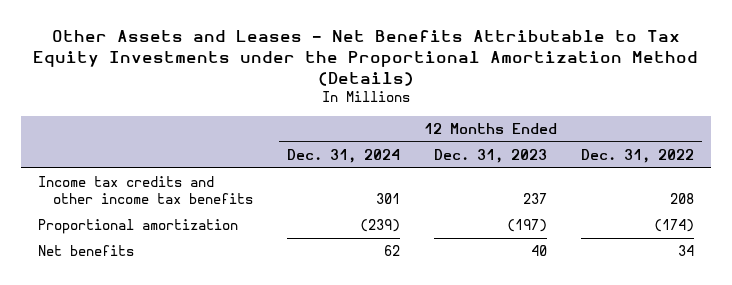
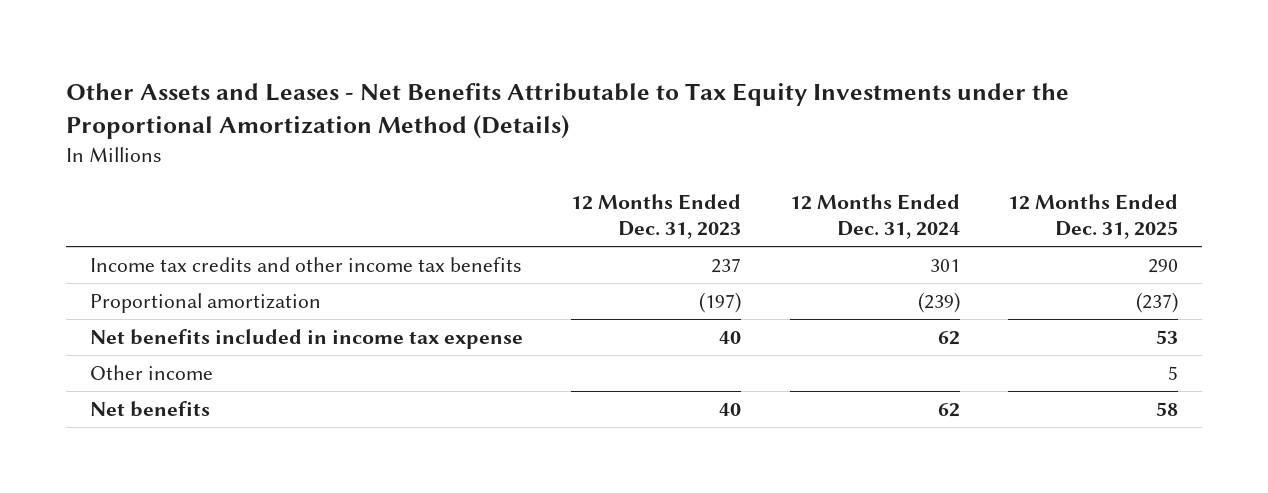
- | 12 Months Ended Dec. 31, 2024 | 12 Months Ended Dec. 31, 2023 | 12 Months Ended Dec. 31, 2022
+ | 12 Months Ended Dec. 31, 2023 | 12 Months Ended Dec. 31, 2024 | 12 Months Ended Dec. 31, 2025
+ Net benefits included in income tax expense | 40 | 62 | 53
+ Other income | | | 5

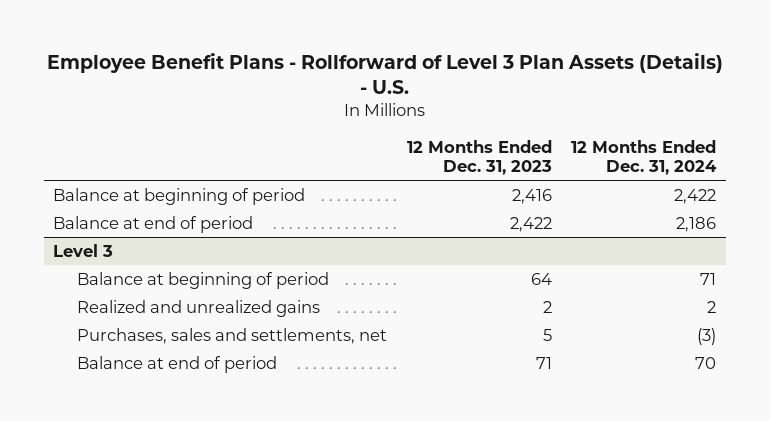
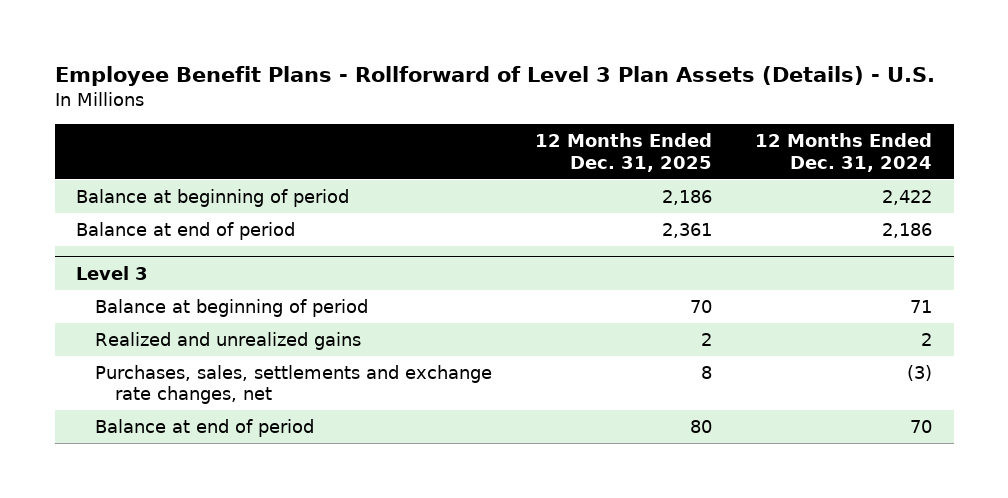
- | 12 Months Ended Dec. 31, 2023 | 12 Months Ended Dec. 31, 2024
+ | 12 Months Ended Dec. 31, 2025 | 12 Months Ended Dec. 31, 2024
@ Level 3
- Purchases, sales and settlements, net | 5 | (3)
+ Purchases, sales, settlements and exchange rate changes, net | 8 | (3)

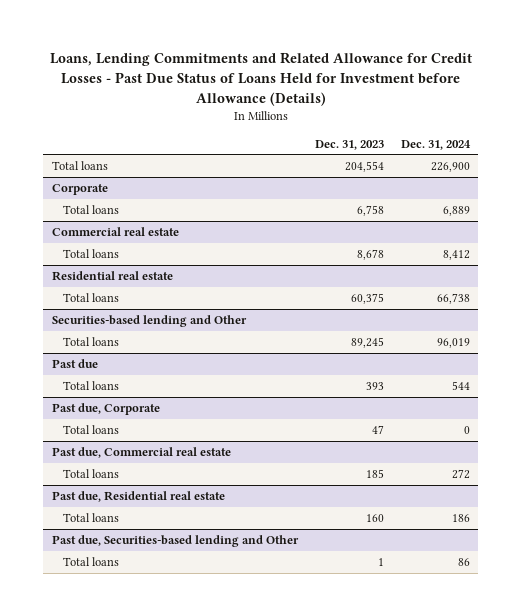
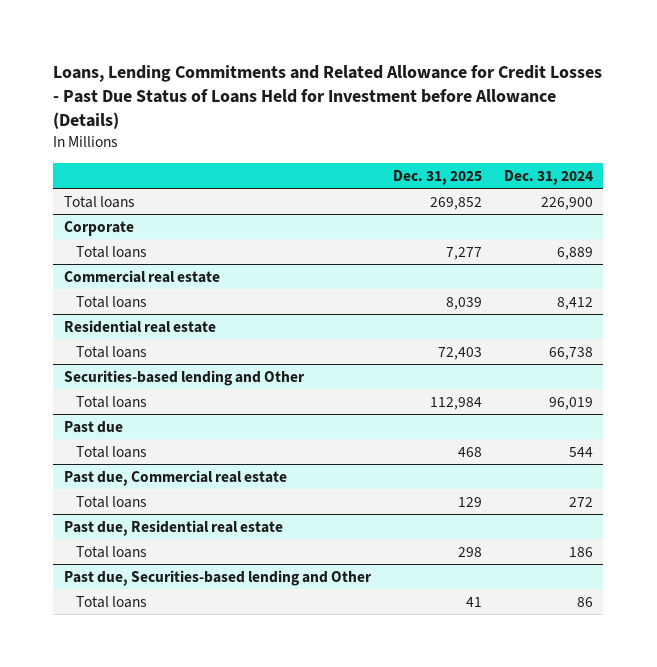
- | Dec. 31, 2023 | Dec. 31, 2024
+ | Dec. 31, 2025 | Dec. 31, 2024
- Past due, Corporate
- Total loans | 47 | 0

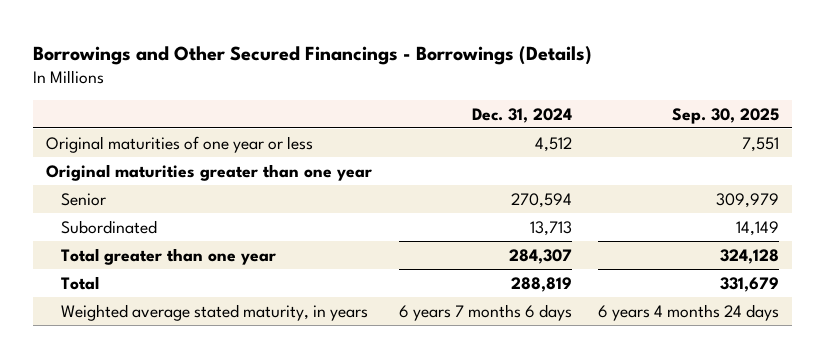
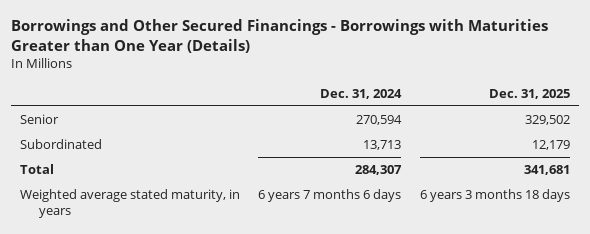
- Borrowings and Other Secured Financings - Borrowings (Details)
+ Borrowings and Other Secured Financings - Borrowings with Maturities Greater than One Year (Details)
- | Dec. 31, 2024 | Sep. 30, 2025
+ | Dec. 31, 2024 | Dec. 31, 2025
- Original maturities of one year or less | 4,512 | 7,551
- Original maturities greater than one year
- Total greater than one year | 284,307 | 324,128
- Total | 288,819 | 331,679
+ Total | 284,307 | 341,681

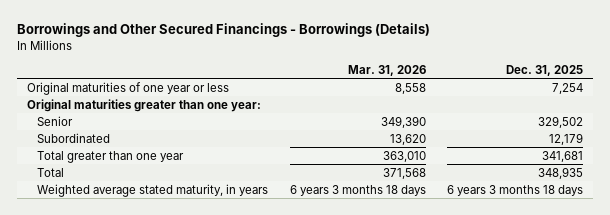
- Borrowings and Other Secured Financings - Borrowings with Maturities Greater than One Year (Details)
+ Borrowings and Other Secured Financings - Borrowings (Details)
- | Dec. 31, 2024 | Dec. 31, 2025
+ | Mar. 31, 2026 | Dec. 31, 2025
+ Original maturities of one year or less | 8,558 | 7,254
+ Original maturities greater than one year:
- Total | 284,307 | 341,681
+ Total greater than one year | 363,010 | 341,681
+ Total | 371,568 | 348,935

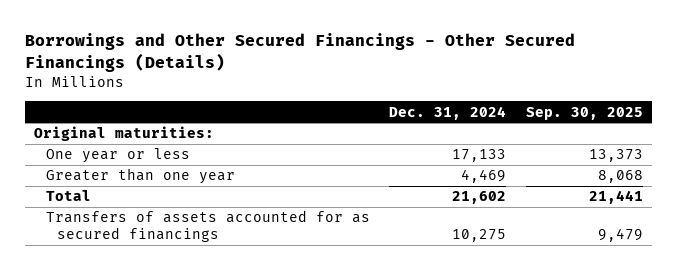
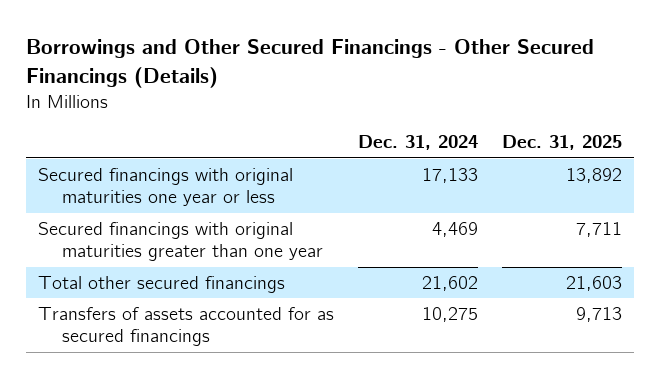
- | Dec. 31, 2024 | Sep. 30, 2025
+ | Dec. 31, 2024 | Dec. 31, 2025
- Original maturities:
- One year or less | 17,133 | 13,373
- Greater than one year | 4,469 | 8,068
- Total | 21,602 | 21,441
+ Secured financings with original maturities one year or less | 17,133 | 13,892
+ Secured financings with original maturities greater than one year | 4,469 | 7,711
+ Total other secured financings | 21,602 | 21,603

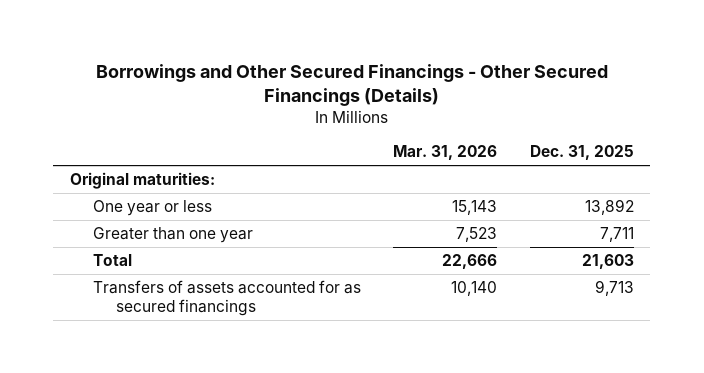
- | Dec. 31, 2024 | Dec. 31, 2025
+ | Mar. 31, 2026 | Dec. 31, 2025
- Secured financings with original maturities one year or less | 17,133 | 13,892
- Secured financings with original maturities greater than one year | 4,469 | 7,711
- Total other secured financings | 21,602 | 21,603
+ Original maturities:
+ One year or less | 15,143 | 13,892
+ Greater than one year | 7,523 | 7,711
+ Total | 22,666 | 21,603

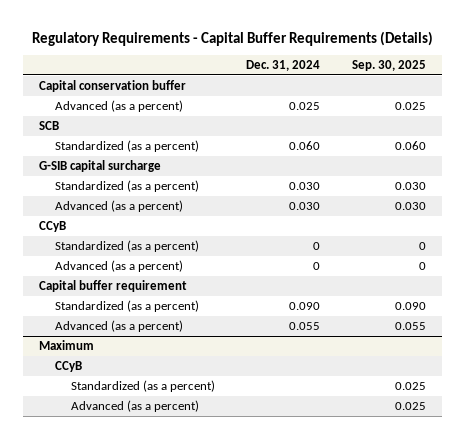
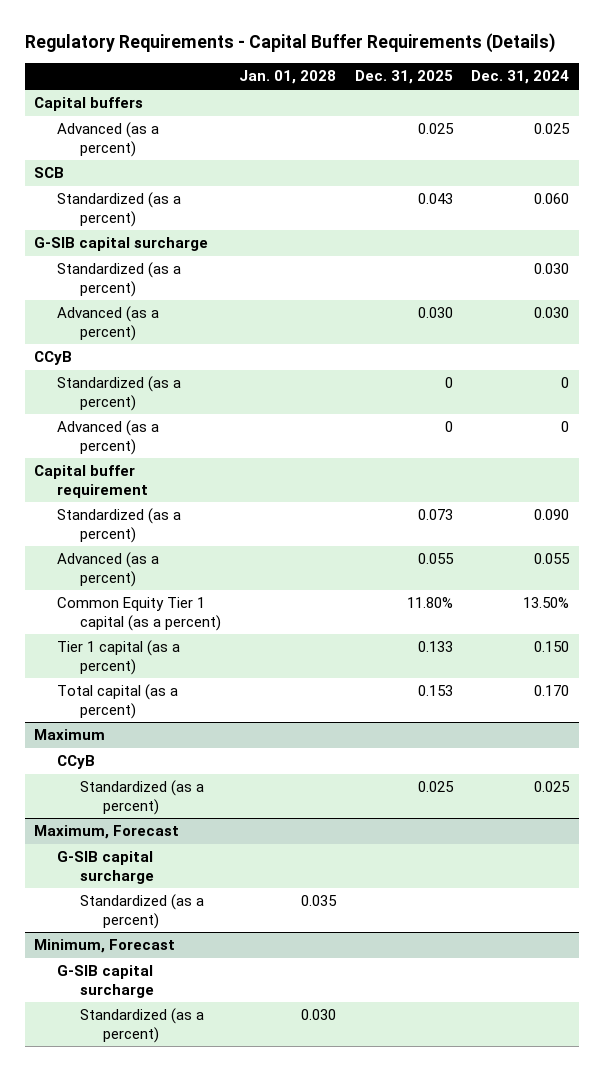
- | Dec. 31, 2024 | Sep. 30, 2025
+ | Jan. 01, 2028 | Dec. 31, 2025 | Dec. 31, 2024
- Capital conservation buffer
+ Capital buffers
+ Common Equity Tier 1 capital (as a percent) | | 11.80% | 13.50%
+ Tier 1 capital (as a percent) | | 0.133 | 0.150
+ Total capital (as a percent) | | 0.153 | 0.170
@ Maximum
+ Standardized (as a percent) | | 0.025 | 0.025
+ Maximum, Forecast
+ G-SIB capital surcharge
@ Maximum
- Advanced (as a percent) | | 0.025
+ Minimum, Forecast
+ G-SIB capital surcharge
+ Standardized (as a percent) | 0.030 | |

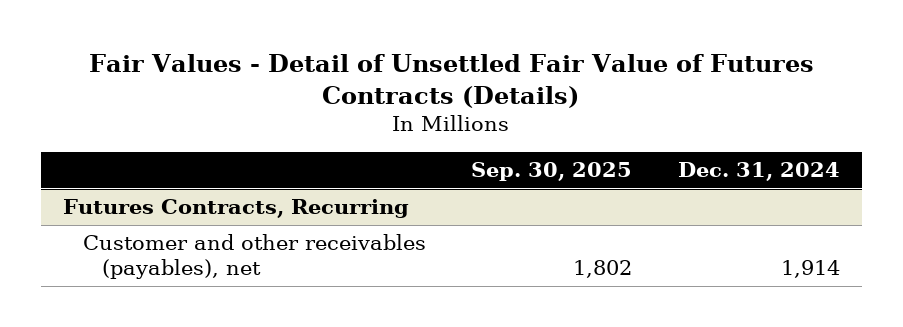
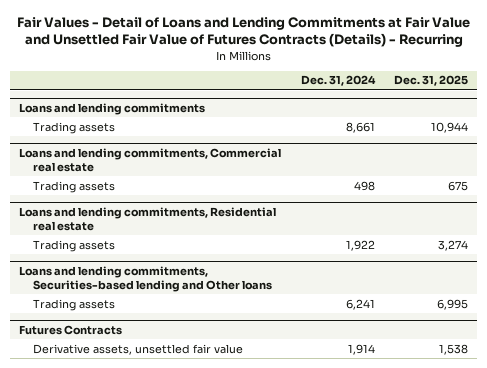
- Fair Values - Detail of Unsettled Fair Value of Futures Contracts (Details)
+ Fair Values - Detail of Loans and Lending Commitments at Fair Value and Unsettled Fair Value of Futures Contracts (Details) - Recurring
- | Sep. 30, 2025 | Dec. 31, 2024
+ | Dec. 31, 2024 | Dec. 31, 2025
- Futures Contracts, Recurring
- Customer and other receivables (payables), net | 1,802 | 1,914
+ Loans and lending commitments
+ Trading assets | 8,661 | 10,944
+ Loans and lending commitments, Commercial real estate
+ Trading assets | 498 | 675
+ Loans and lending commitments, Residential real estate
+ Trading assets | 1,922 | 3,274
+ Loans and lending commitments, Securities-based lending and Other loans
+ Trading assets | 6,241 | 6,995
+ Futures Contracts
+ Derivative assets, unsettled fair value | 1,914 | 1,538

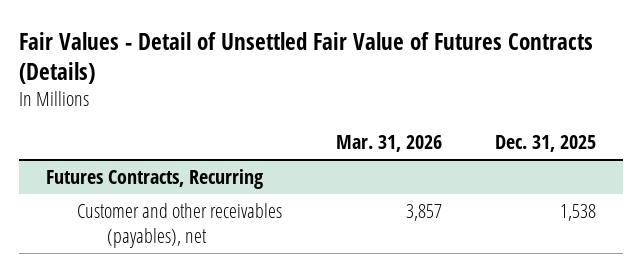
- Fair Values - Detail of Loans and Lending Commitments at Fair Value and Unsettled Fair Value of Futures Contracts (Details) - Recurring
+ Fair Values - Detail of Unsettled Fair Value of Futures Contracts (Details)
- | Dec. 31, 2024 | Dec. 31, 2025
+ | Mar. 31, 2026 | Dec. 31, 2025
- Loans and lending commitments
- Trading assets | 8,661 | 10,944
- Loans and lending commitments, Commercial real estate
- Trading assets | 498 | 675
- Loans and lending commitments, Residential real estate
- Trading assets | 1,922 | 3,274
- Loans and lending commitments, Securities-based lending and Other loans
- Trading assets | 6,241 | 6,995
- Futures Contracts
- Derivative assets, unsettled fair value | 1,914 | 1,538
+ Futures Contracts, Recurring
+ Customer and other receivables (payables), net | 3,857 | 1,538

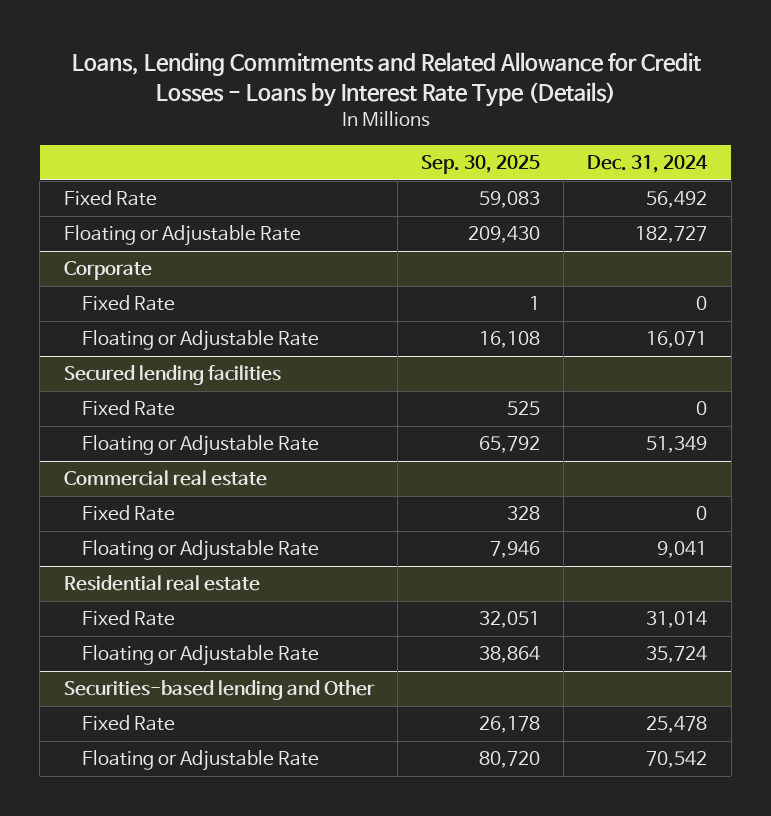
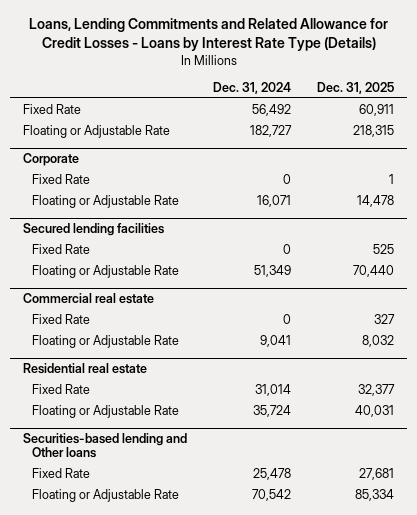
- | Sep. 30, 2025 | Dec. 31, 2024
+ | Dec. 31, 2024 | Dec. 31, 2025
- Securities-based lending and Other
+ Securities-based lending and Other loans

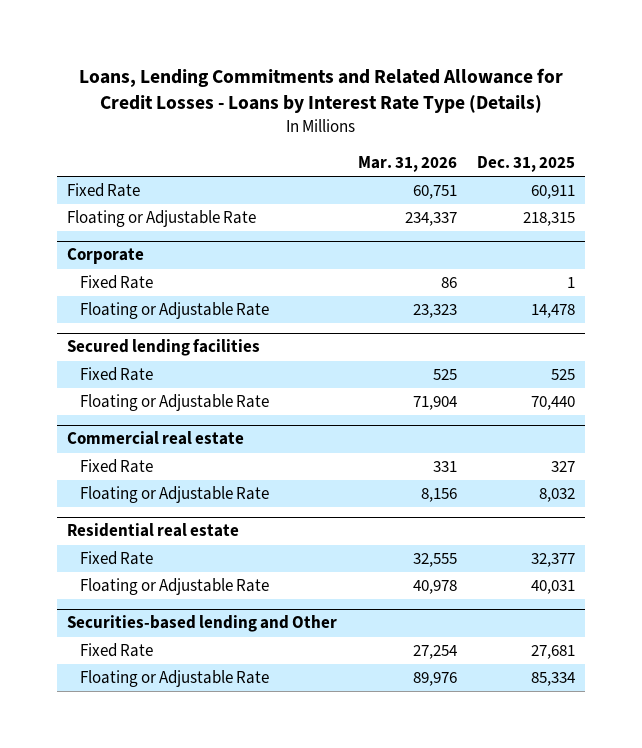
- | Dec. 31, 2024 | Dec. 31, 2025
+ | Mar. 31, 2026 | Dec. 31, 2025
- Securities-based lending and Other loans
+ Securities-based lending and Other

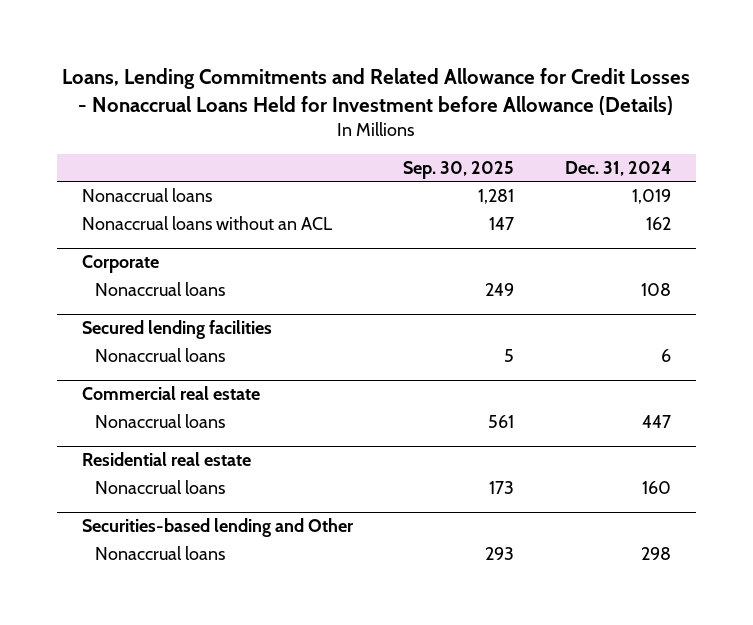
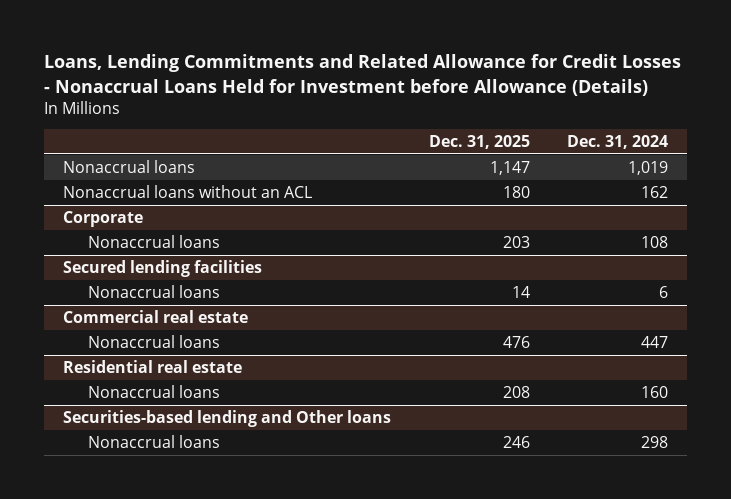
- | Sep. 30, 2025 | Dec. 31, 2024
+ | Dec. 31, 2025 | Dec. 31, 2024
- Securities-based lending and Other
+ Securities-based lending and Other loans

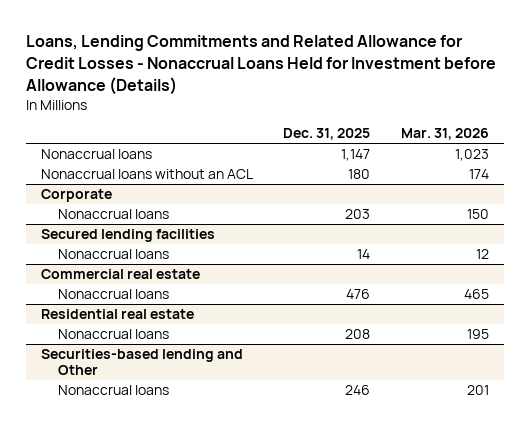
- | Dec. 31, 2025 | Dec. 31, 2024
+ | Dec. 31, 2025 | Mar. 31, 2026
- Securities-based lending and Other loans
+ Securities-based lending and Other

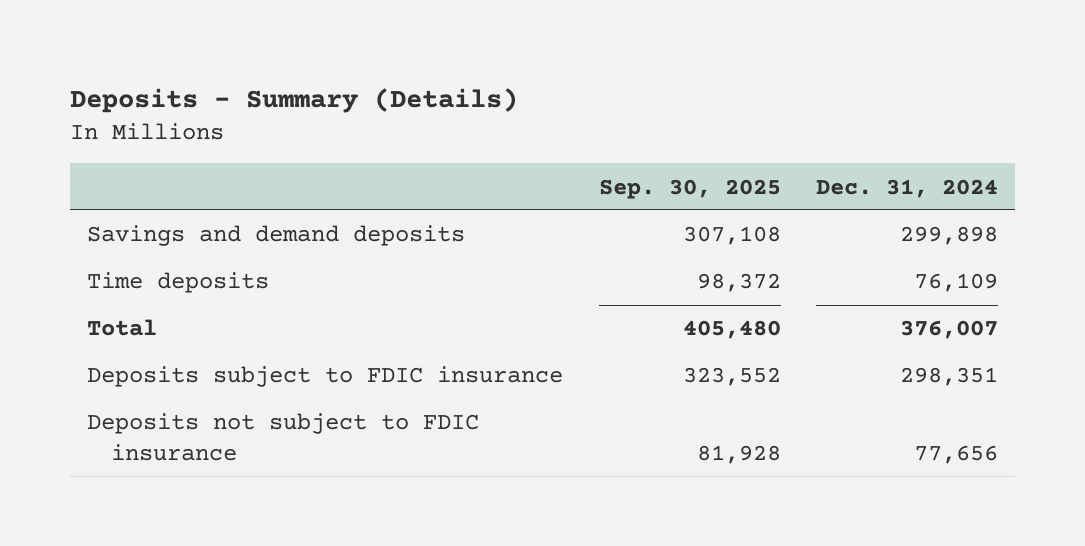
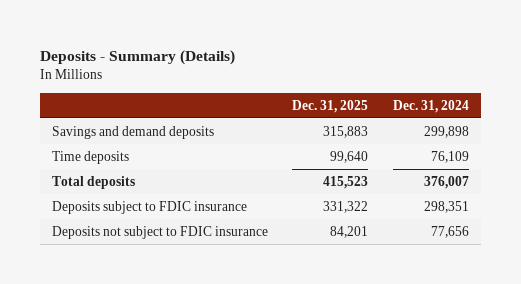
- | Sep. 30, 2025 | Dec. 31, 2024
+ | Dec. 31, 2025 | Dec. 31, 2024
- Total | 405,480 | 376,007
+ Total deposits | 415,523 | 376,007

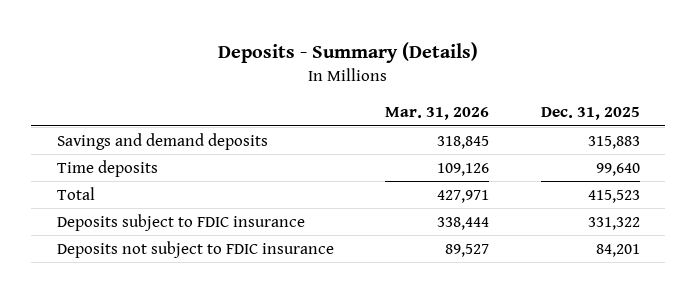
- | Dec. 31, 2025 | Dec. 31, 2024
+ | Mar. 31, 2026 | Dec. 31, 2025
- Total deposits | 415,523 | 376,007
+ Total | 427,971 | 415,523

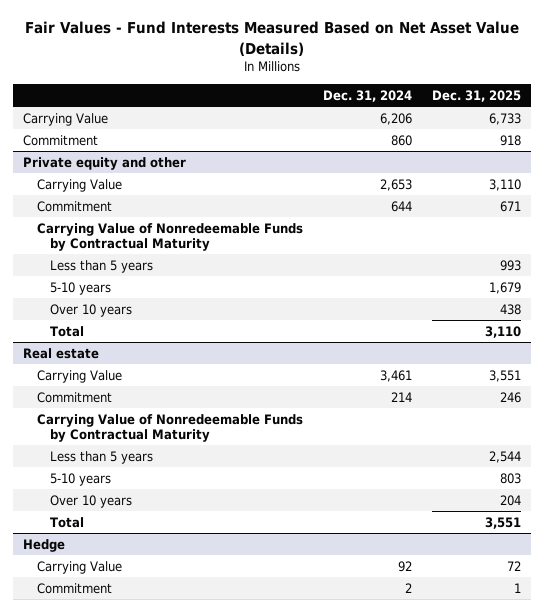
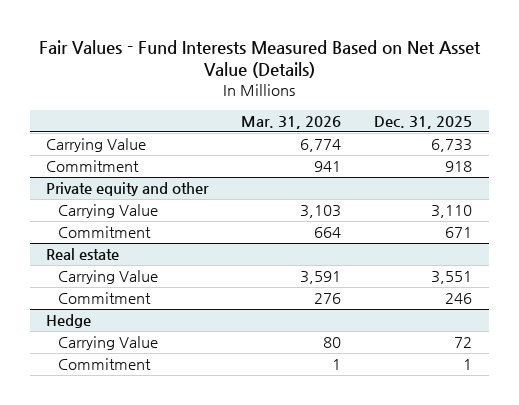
- | Dec. 31, 2024 | Dec. 31, 2025
+ | Mar. 31, 2026 | Dec. 31, 2025
@ Private equity and other
- Carrying Value of Nonredeemable Funds by Contractual Maturity
- Less than 5 years | | 993
- 5-10 years | | 1,679
- Over 10 years | | 438
- Total | | 3,110
@ Real estate
- Carrying Value of Nonredeemable Funds by Contractual Maturity
- Less than 5 years | | 2,544
- 5-10 years | | 803
- Over 10 years | | 204
- Total | | 3,551

